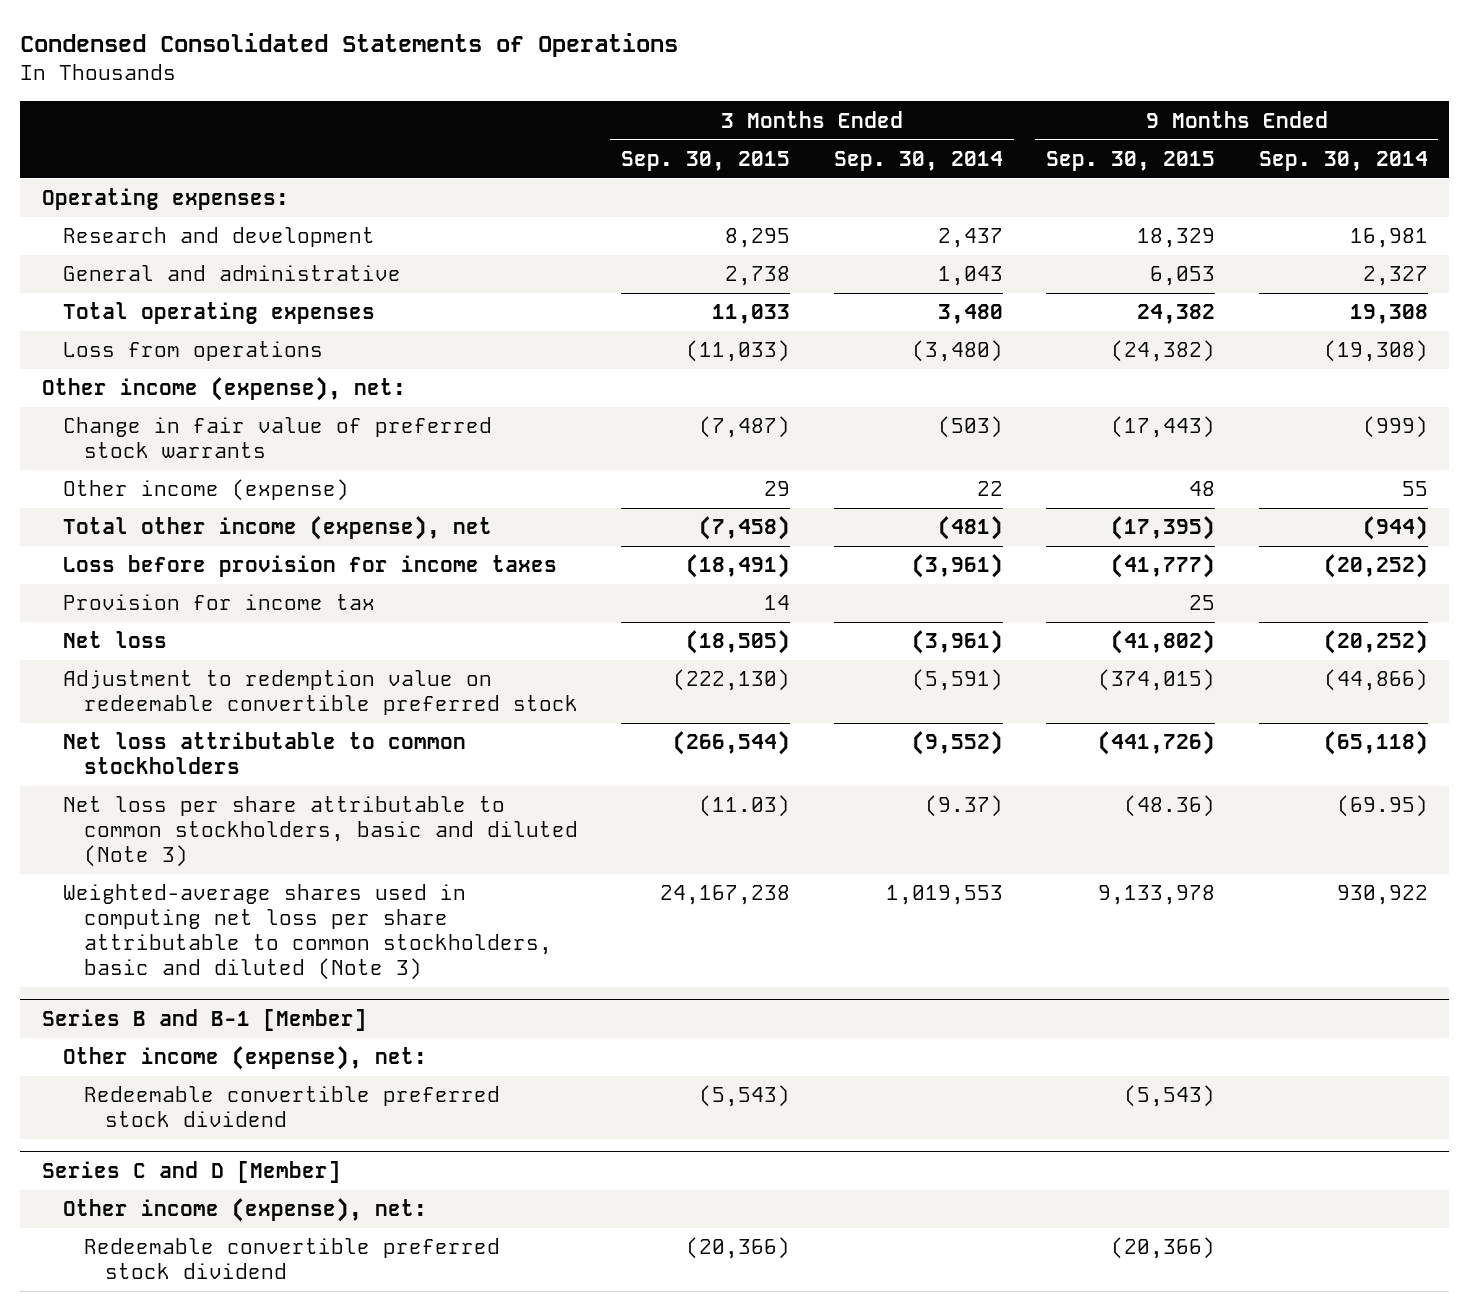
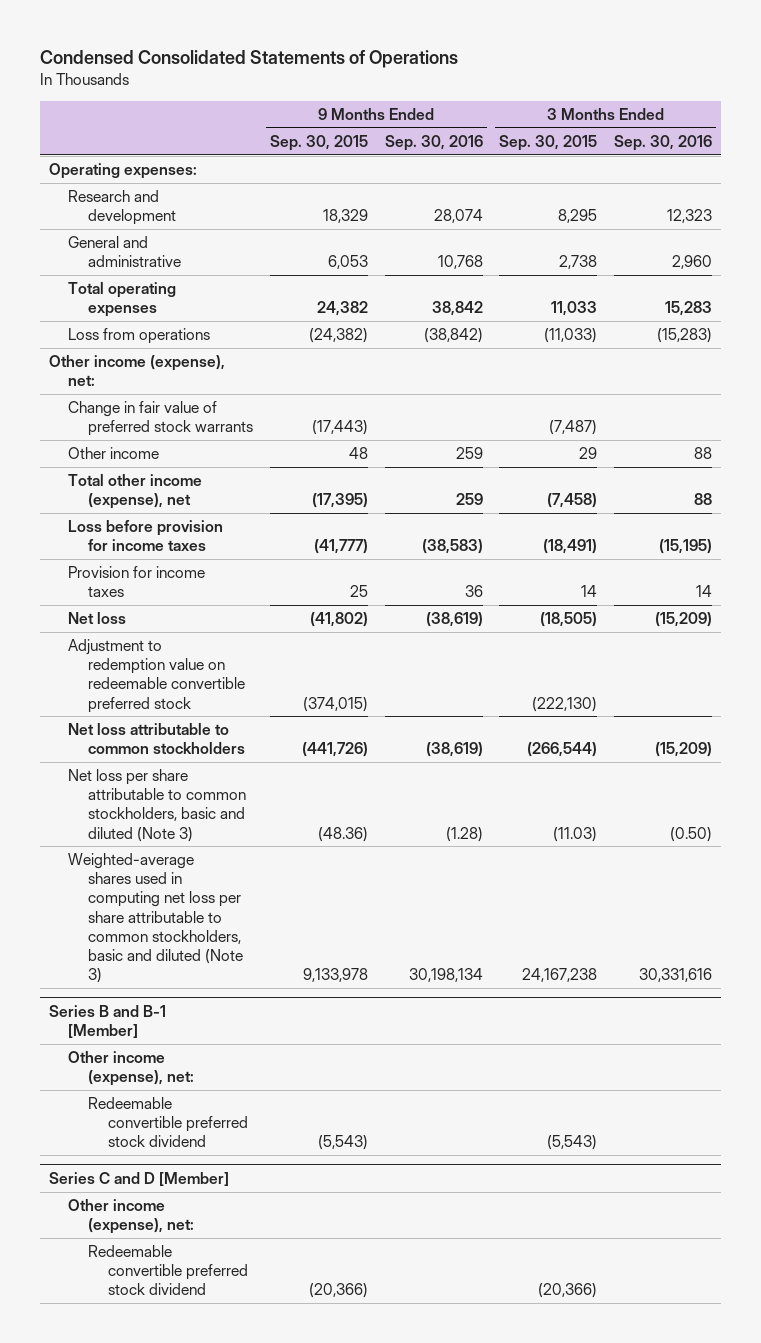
- | 3 Months Ended Sep. 30, 2015 | 3 Months Ended Sep. 30, 2014 | 9 Months Ended Sep. 30, 2015 | 9 Months Ended Sep. 30, 2014
+ | 9 Months Ended Sep. 30, 2015 | 9 Months Ended Sep. 30, 2016 | 3 Months Ended Sep. 30, 2015 | 3 Months Ended Sep. 30, 2016
- Other income (expense) | 29 | 22 | 48 | 55
+ Other income | 48 | 259 | 29 | 88
- Provision for income tax | 14 | | 25 |
+ Provision for income taxes | 25 | 36 | 14 | 14

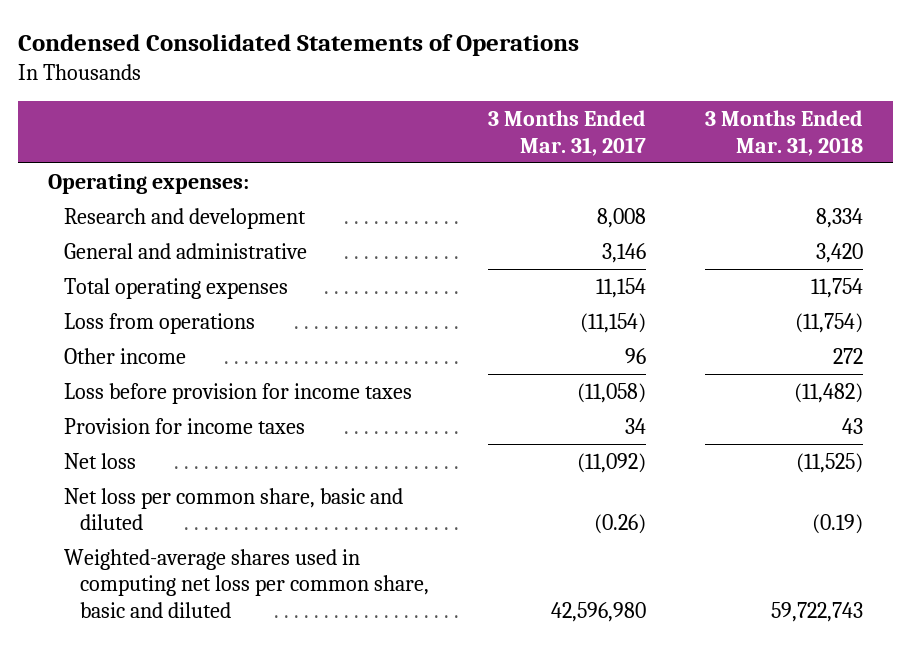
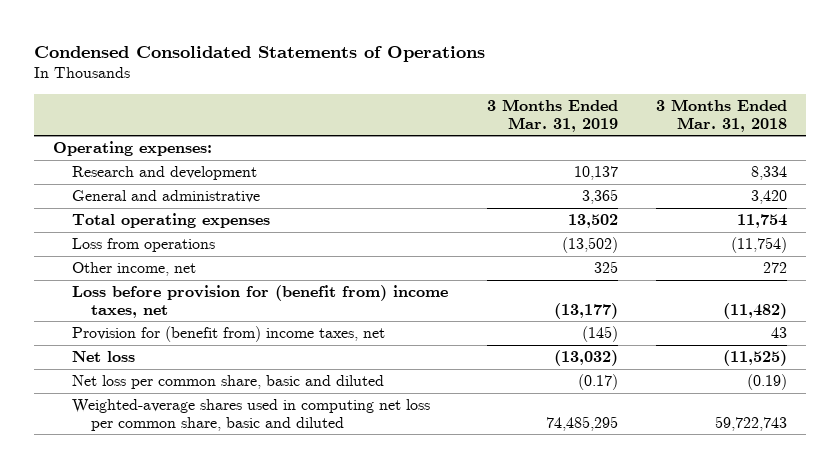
- | 3 Months Ended Mar. 31, 2017 | 3 Months Ended Mar. 31, 2018
+ | 3 Months Ended Mar. 31, 2019 | 3 Months Ended Mar. 31, 2018
- Other income | 96 | 272
- Loss before provision for income taxes | (11,058) | (11,482)
- Provision for income taxes | 34 | 43
+ Other income, net | 325 | 272
+ Loss before provision for (benefit from) income taxes, net | (13,177) | (11,482)
+ Provision for (benefit from) income taxes, net | (145) | 43

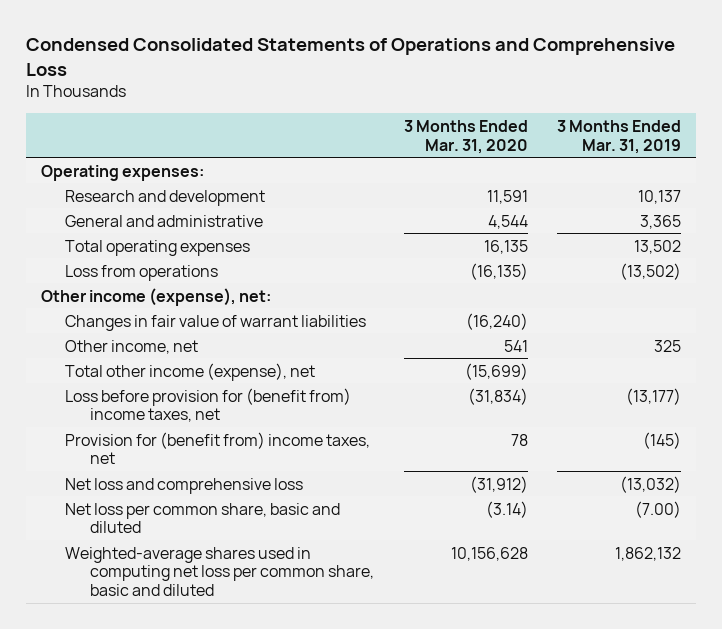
- Condensed Consolidated Statements of Operations
+ Condensed Consolidated Statements of Operations and Comprehensive Loss
- | 3 Months Ended Mar. 31, 2019 | 3 Months Ended Mar. 31, 2018
+ | 3 Months Ended Mar. 31, 2020 | 3 Months Ended Mar. 31, 2019
+ Other income (expense), net:
+ Changes in fair value of warrant liabilities | (16,240) |
+ Total other income (expense), net | (15,699) |
- Net loss | (13,032) | (11,525)
- Net loss per common share, basic and diluted | (0.17) | (0.19)
- Weighted-average shares used in computing net loss per common share, basic and diluted | 74,485,295 | 59,722,743
+ Net loss and comprehensive loss | (31,912) | (13,032)
+ Net loss per common share, basic and diluted | (3.14) | (7.00)
+ Weighted-average shares used in computing net loss per common share, basic and diluted | 10,156,628 | 1,862,132

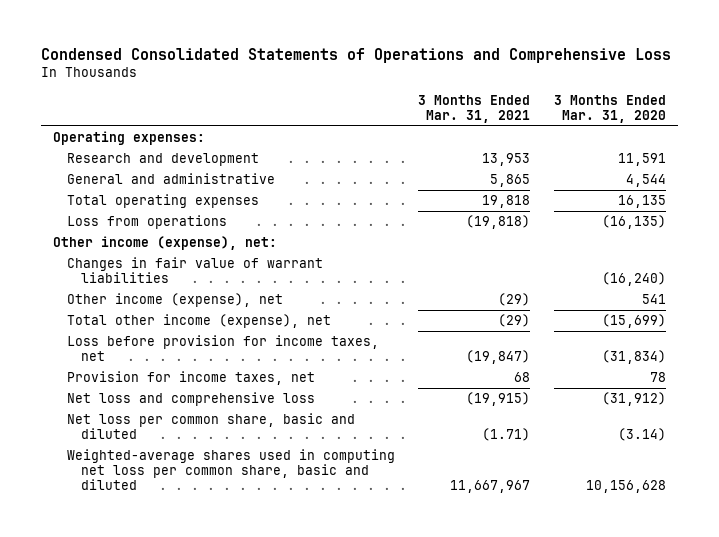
- | 3 Months Ended Mar. 31, 2020 | 3 Months Ended Mar. 31, 2019
+ | 3 Months Ended Mar. 31, 2021 | 3 Months Ended Mar. 31, 2020
- Other income, net | 541 | 325
+ Other income (expense), net | (29) | 541
- Loss before provision for (benefit from) income taxes, net | (31,834) | (13,177)
- Provision for (benefit from) income taxes, net | 78 | (145)
+ Loss before provision for income taxes, net | (19,847) | (31,834)
+ Provision for income taxes, net | 68 | 78

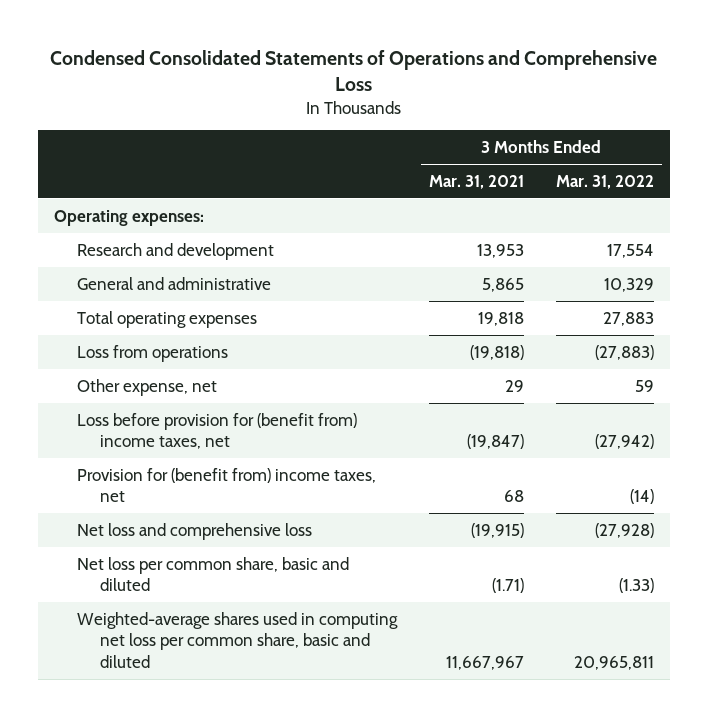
- | 3 Months Ended Mar. 31, 2021 | 3 Months Ended Mar. 31, 2020
+ | 3 Months Ended Mar. 31, 2021 | 3 Months Ended Mar. 31, 2022
- Other income (expense), net:
- Changes in fair value of warrant liabilities | | (16,240)
- Other income (expense), net | (29) | 541
- Total other income (expense), net | (29) | (15,699)
- Loss before provision for income taxes, net | (19,847) | (31,834)
- Provision for income taxes, net | 68 | 78
+ Other expense, net | 29 | 59
+ Loss before provision for (benefit from) income taxes, net | (19,847) | (27,942)
+ Provision for (benefit from) income taxes, net | 68 | (14)

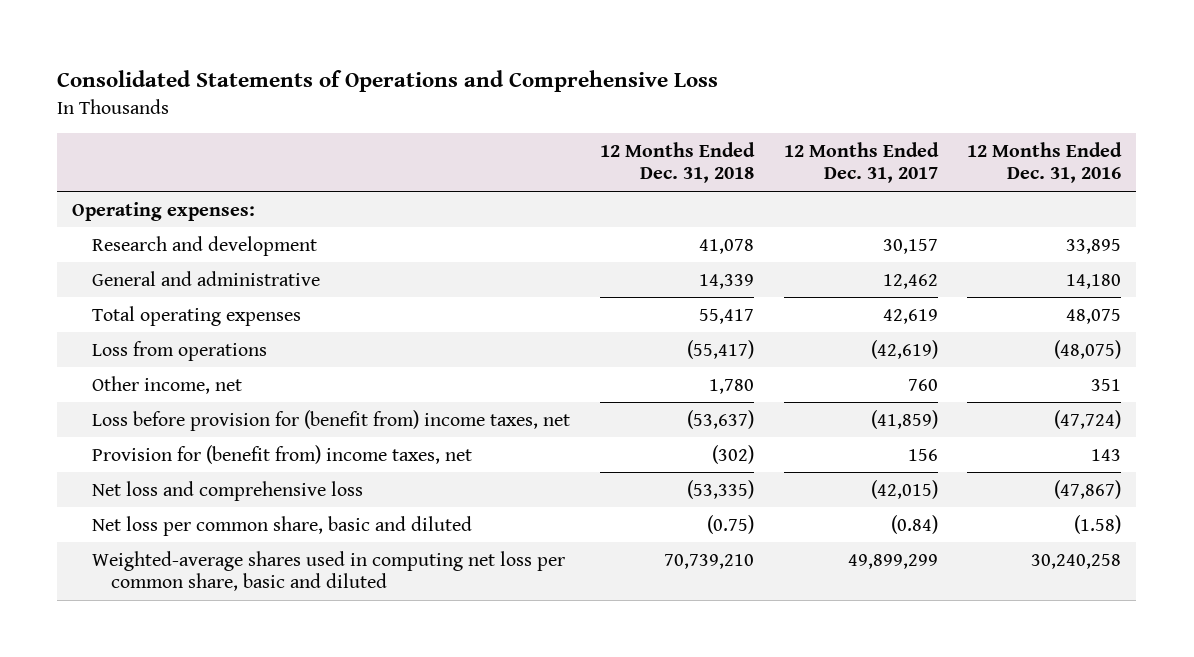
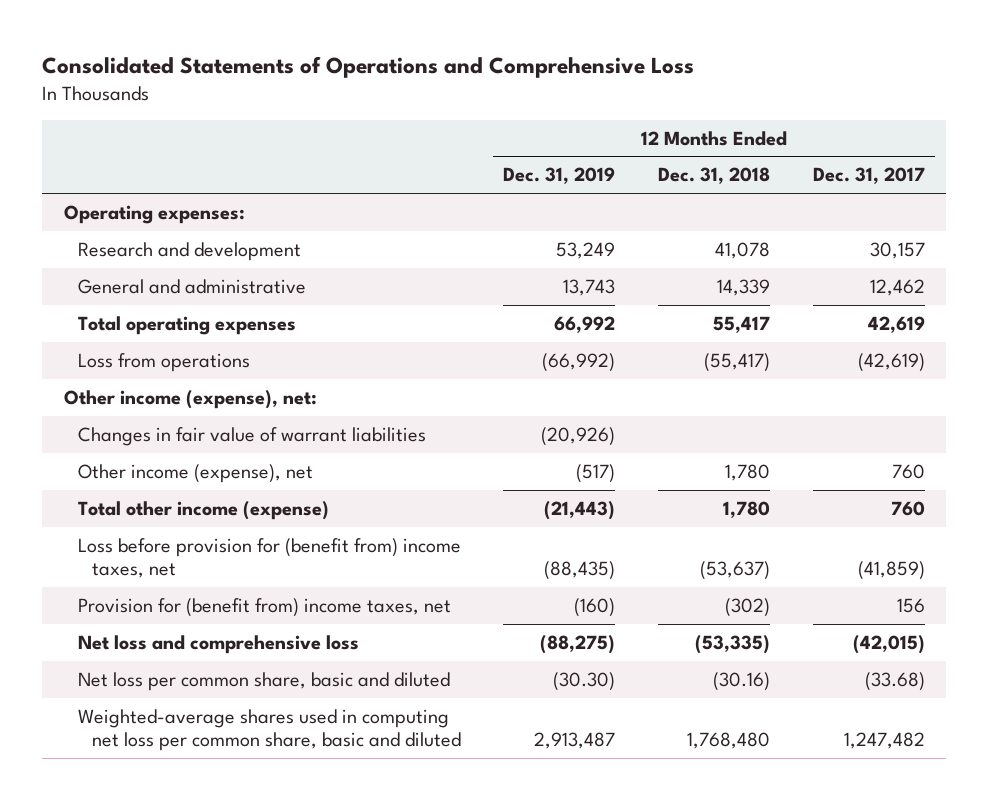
- | 12 Months Ended Dec. 31, 2018 | 12 Months Ended Dec. 31, 2017 | 12 Months Ended Dec. 31, 2016
+ | 12 Months Ended Dec. 31, 2019 | 12 Months Ended Dec. 31, 2018 | 12 Months Ended Dec. 31, 2017
- Other income, net | 1,780 | 760 | 351
+ Other income (expense), net:
+ Changes in fair value of warrant liabilities | (20,926) | |
+ Other income (expense), net | (517) | 1,780 | 760
+ Total other income (expense) | (21,443) | 1,780 | 760
- Net loss per common share, basic and diluted | (0.75) | (0.84) | (1.58)
- Weighted-average shares used in computing net loss per common share, basic and diluted | 70,739,210 | 49,899,299 | 30,240,258
+ Net loss per common share, basic and diluted | (30.30) | (30.16) | (33.68)
+ Weighted-average shares used in computing net loss per common share, basic and diluted | 2,913,487 | 1,768,480 | 1,247,482

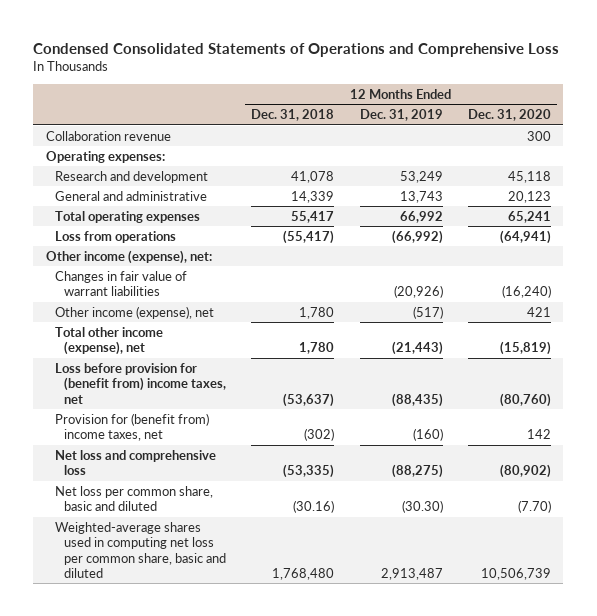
- Consolidated Statements of Operations and Comprehensive Loss
+ Condensed Consolidated Statements of Operations and Comprehensive Loss
- | 12 Months Ended Dec. 31, 2019 | 12 Months Ended Dec. 31, 2018 | 12 Months Ended Dec. 31, 2017
+ | 12 Months Ended Dec. 31, 2018 | 12 Months Ended Dec. 31, 2019 | 12 Months Ended Dec. 31, 2020
+ Collaboration revenue | | | 300
- Total other income (expense) | (21,443) | 1,780 | 760
+ Total other income (expense), net | 1,780 | (21,443) | (15,819)

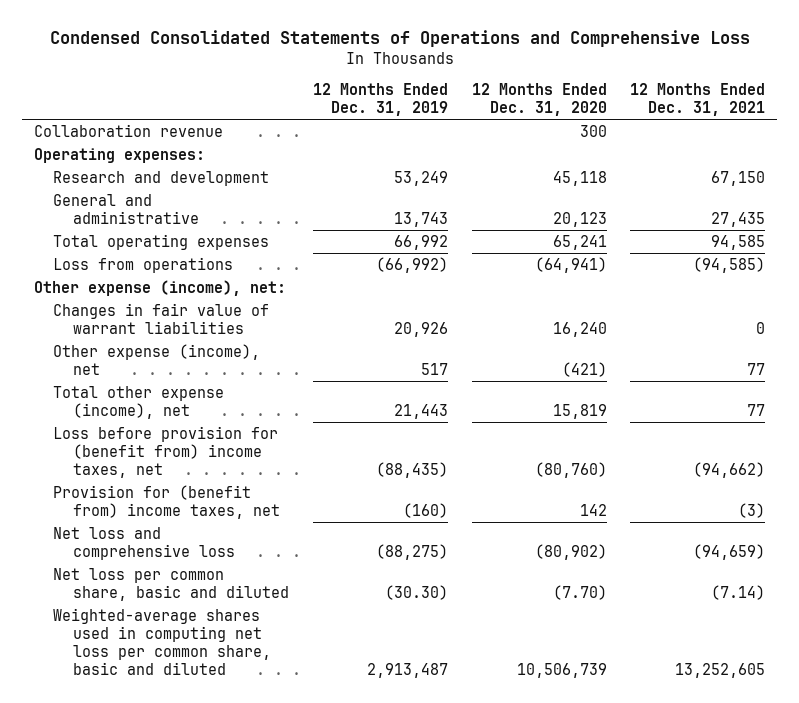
- | 12 Months Ended Dec. 31, 2018 | 12 Months Ended Dec. 31, 2019 | 12 Months Ended Dec. 31, 2020
+ | 12 Months Ended Dec. 31, 2019 | 12 Months Ended Dec. 31, 2020 | 12 Months Ended Dec. 31, 2021
- Other income (expense), net:
- Changes in fair value of warrant liabilities | | (20,926) | (16,240)
- Other income (expense), net | 1,780 | (517) | 421
- Total other income (expense), net | 1,780 | (21,443) | (15,819)
+ Other expense (income), net:
+ Changes in fair value of warrant liabilities | 20,926 | 16,240 | 0
+ Other expense (income), net | 517 | (421) | 77
+ Total other expense (income), net | 21,443 | 15,819 | 77

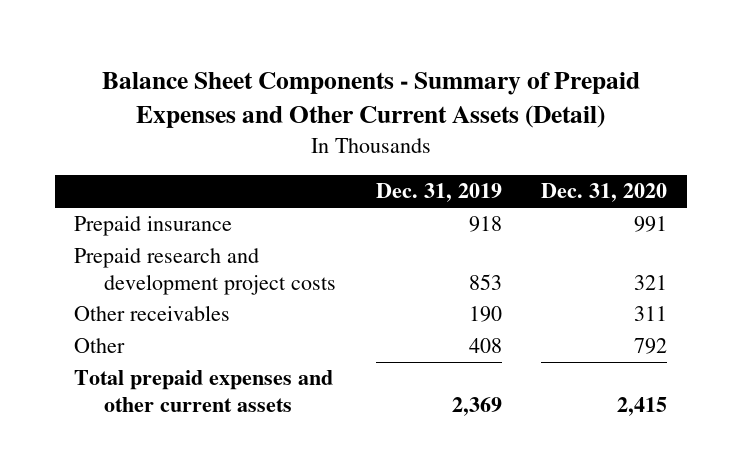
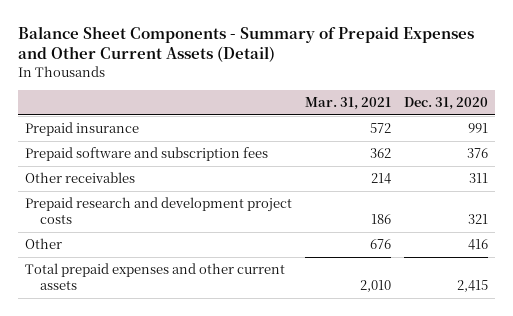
- | Dec. 31, 2019 | Dec. 31, 2020
+ | Mar. 31, 2021 | Dec. 31, 2020
+ Prepaid software and subscription fees | 362 | 376
- Other | 408 | 792
moved down: Prepaid research and development project costs | 186 | 321
+ Other | 676 | 416

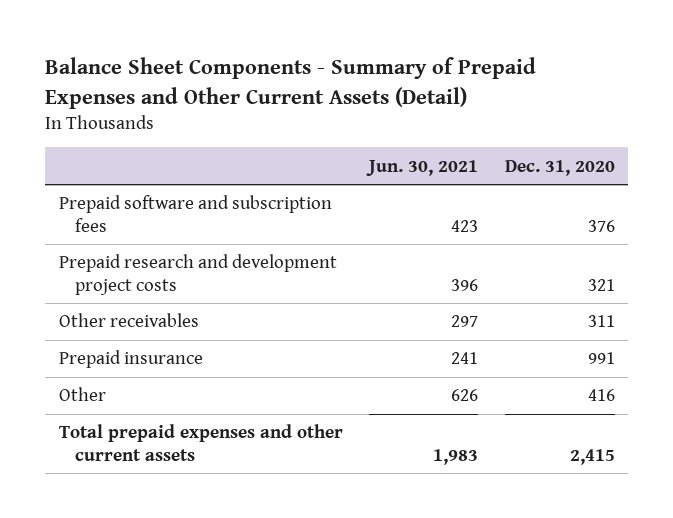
- | Mar. 31, 2021 | Dec. 31, 2020
+ | Jun. 30, 2021 | Dec. 31, 2020
moved down: Other receivables | 297 | 311
moved down: Prepaid insurance | 241 | 991

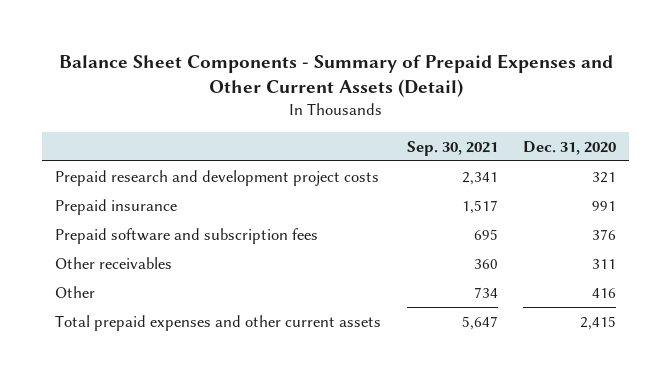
- | Jun. 30, 2021 | Dec. 31, 2020
+ | Sep. 30, 2021 | Dec. 31, 2020
moved down: Prepaid software and subscription fees | 695 | 376
moved down: Other receivables | 360 | 311

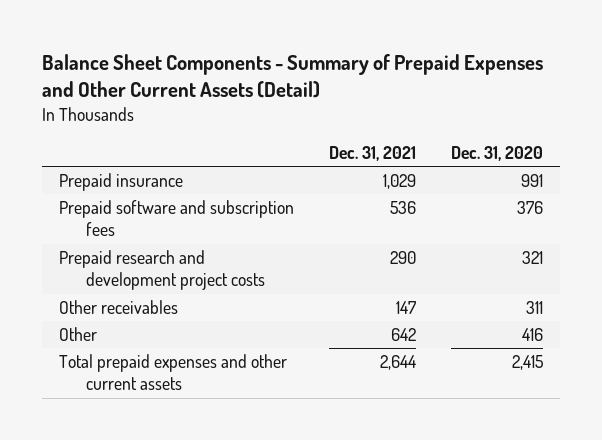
- | Sep. 30, 2021 | Dec. 31, 2020
+ | Dec. 31, 2021 | Dec. 31, 2020
moved down: Prepaid research and development project costs | 290 | 321

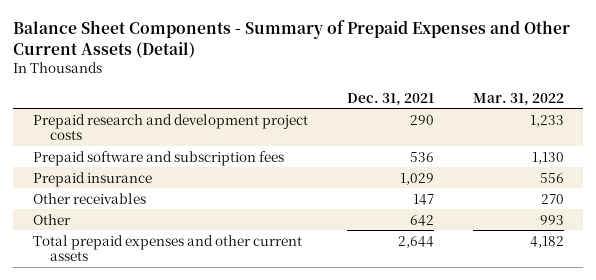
- | Dec. 31, 2021 | Dec. 31, 2020
+ | Dec. 31, 2021 | Mar. 31, 2022
moved down: Prepaid software and subscription fees | 536 | 1,130
moved down: Prepaid insurance | 1,029 | 556

